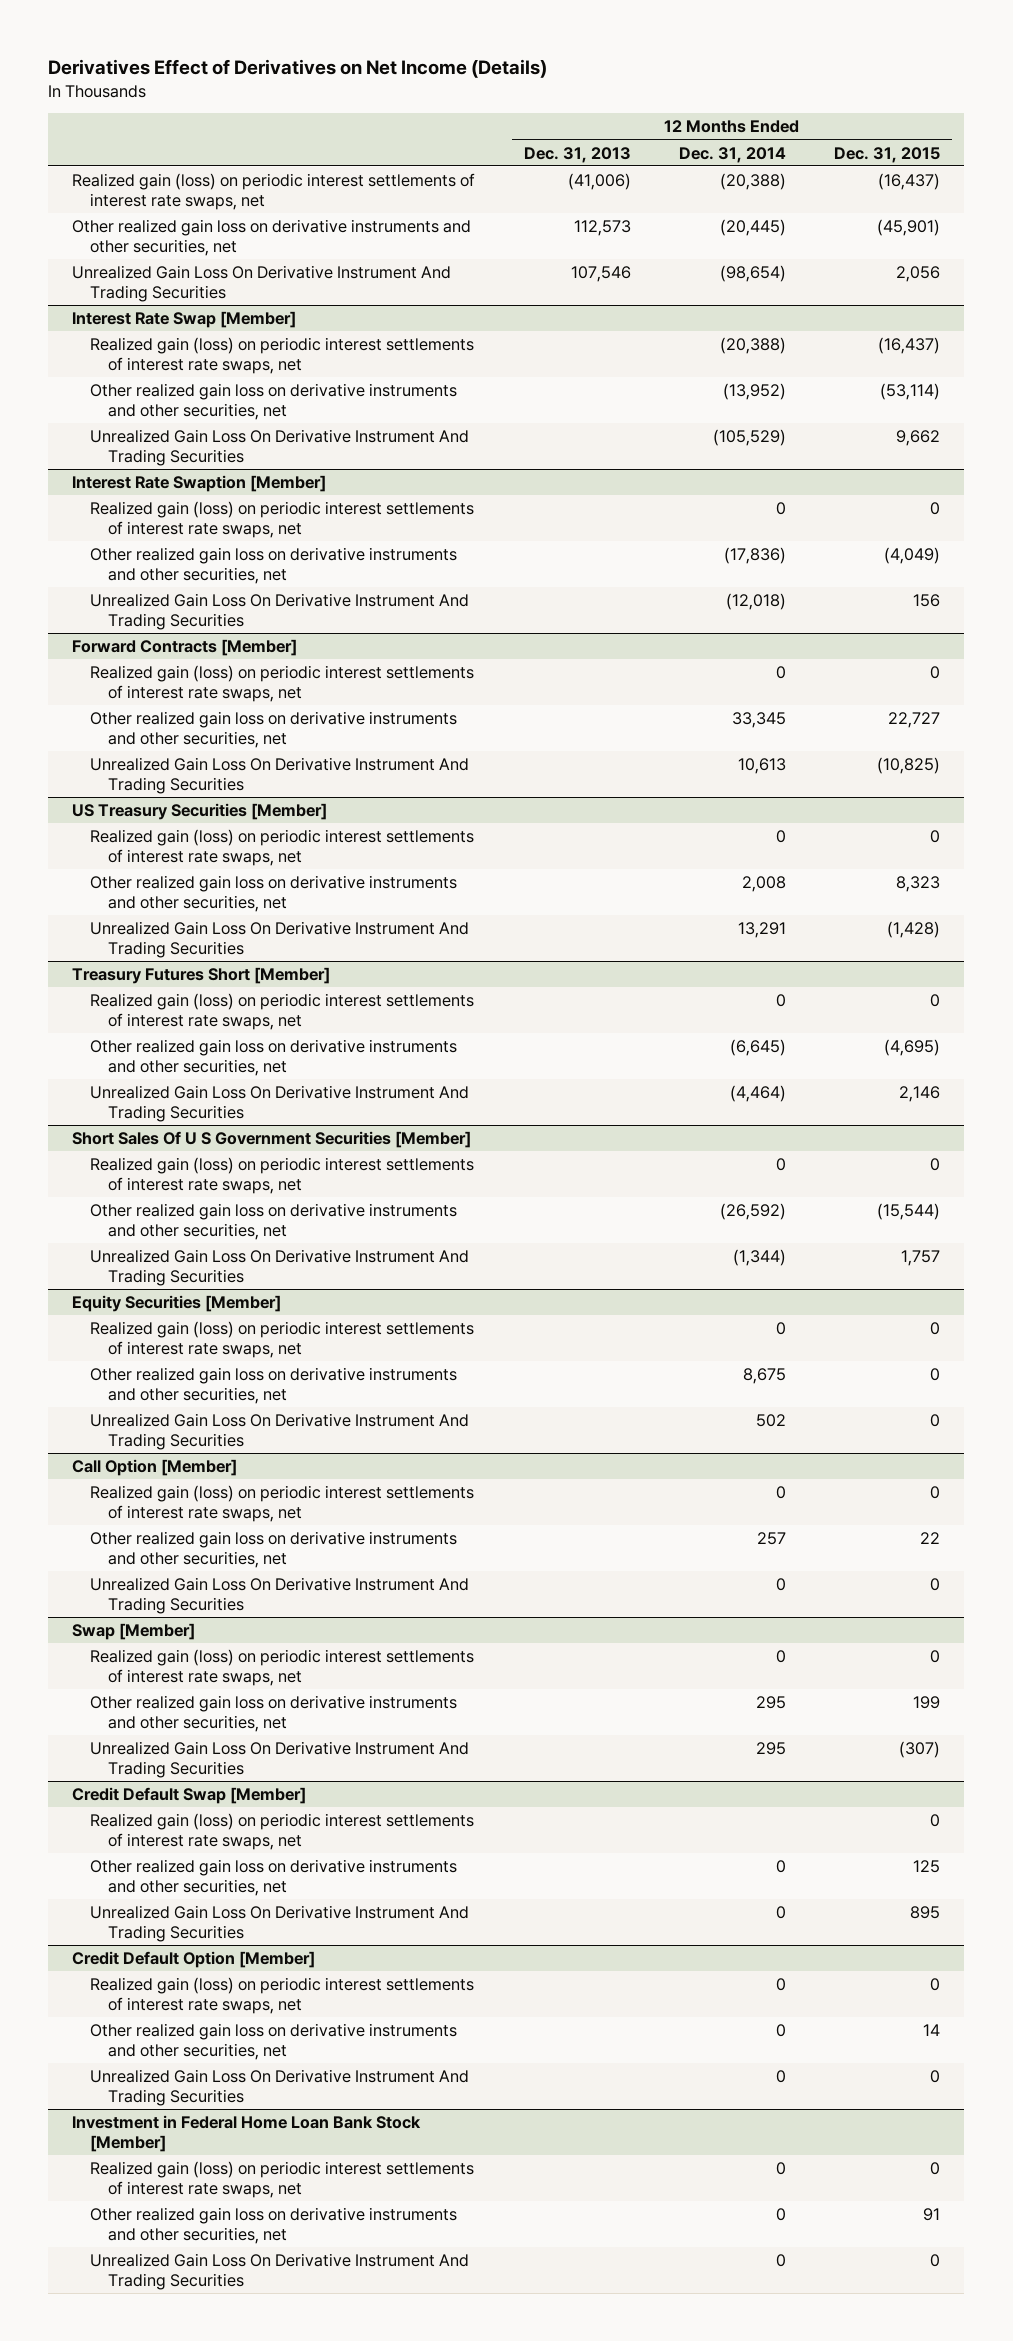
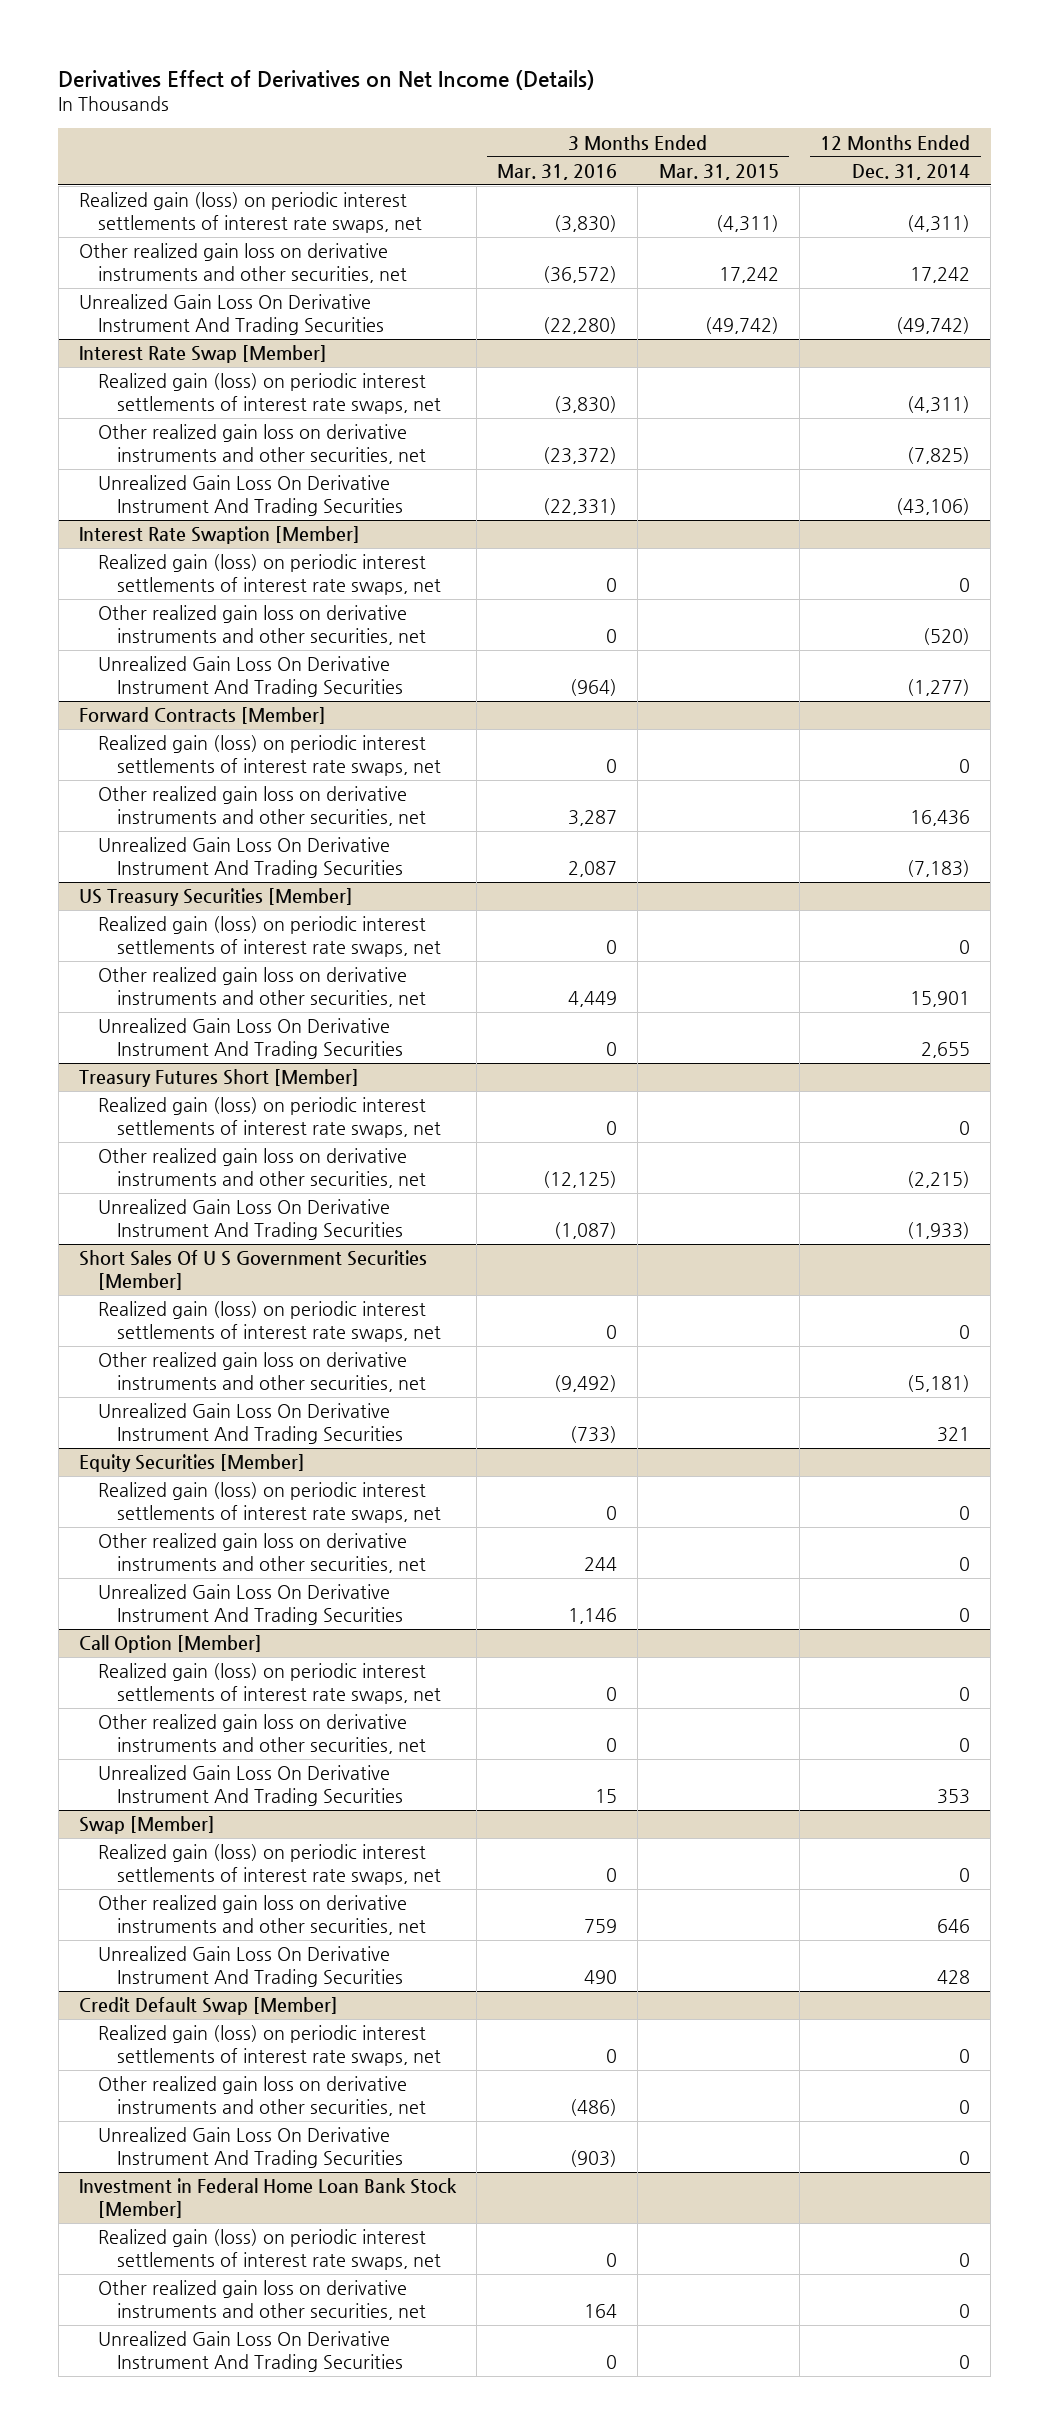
- | 12 Months Ended Dec. 31, 2013 | 12 Months Ended Dec. 31, 2014 | 12 Months Ended Dec. 31, 2015
+ | 3 Months Ended Mar. 31, 2016 | 3 Months Ended Mar. 31, 2015 | 12 Months Ended Dec. 31, 2014
- Realized gain (loss) on periodic interest settlements of interest rate swaps, net | (41,006) | (20,388) | (16,437)
- Other realized gain loss on derivative instruments and other securities, net | 112,573 | (20,445) | (45,901)
- Unrealized Gain Loss On Derivative Instrument And Trading Securities | 107,546 | (98,654) | 2,056
+ Realized gain (loss) on periodic interest settlements of interest rate swaps, net | (3,830) | (4,311) | (4,311)
+ Other realized gain loss on derivative instruments and other securities, net | (36,572) | 17,242 | 17,242
+ Unrealized Gain Loss On Derivative Instrument And Trading Securities | (22,280) | (49,742) | (49,742)
@ Interest Rate Swap [Member]
- Realized gain (loss) on periodic interest settlements of interest rate swaps, net | | (20,388) | (16,437)
- Other realized gain loss on derivative instruments and other securities, net | | (13,952) | (53,114)
- Unrealized Gain Loss On Derivative Instrument And Trading Securities | | (105,529) | 9,662
+ Realized gain (loss) on periodic interest settlements of interest rate swaps, net | (3,830) | | (4,311)
+ Other realized gain loss on derivative instruments and other securities, net | (23,372) | | (7,825)
+ Unrealized Gain Loss On Derivative Instrument And Trading Securities | (22,331) | | (43,106)
@ Interest Rate Swaption [Member]
- Other realized gain loss on derivative instruments and other securities, net | | (17,836) | (4,049)
- Unrealized Gain Loss On Derivative Instrument And Trading Securities | | (12,018) | 156
+ Other realized gain loss on derivative instruments and other securities, net | 0 | | (520)
+ Unrealized Gain Loss On Derivative Instrument And Trading Securities | (964) | | (1,277)
@ Forward Contracts [Member]
- Other realized gain loss on derivative instruments and other securities, net | | 33,345 | 22,727
- Unrealized Gain Loss On Derivative Instrument And Trading Securities | | 10,613 | (10,825)
+ Other realized gain loss on derivative instruments and other securities, net | 3,287 | | 16,436
+ Unrealized Gain Loss On Derivative Instrument And Trading Securities | 2,087 | | (7,183)
@ US Treasury Securities [Member]
- Other realized gain loss on derivative instruments and other securities, net | | 2,008 | 8,323
- Unrealized Gain Loss On Derivative Instrument And Trading Securities | | 13,291 | (1,428)
+ Other realized gain loss on derivative instruments and other securities, net | 4,449 | | 15,901
+ Unrealized Gain Loss On Derivative Instrument And Trading Securities | 0 | | 2,655
@ Treasury Futures Short [Member]
- Other realized gain loss on derivative instruments and other securities, net | | (6,645) | (4,695)
- Unrealized Gain Loss On Derivative Instrument And Trading Securities | | (4,464) | 2,146
+ Other realized gain loss on derivative instruments and other securities, net | (12,125) | | (2,215)
+ Unrealized Gain Loss On Derivative Instrument And Trading Securities | (1,087) | | (1,933)
@ Short Sales Of U S Government Securities [Member]
- Other realized gain loss on derivative instruments and other securities, net | | (26,592) | (15,544)
- Unrealized Gain Loss On Derivative Instrument And Trading Securities | | (1,344) | 1,757
+ Other realized gain loss on derivative instruments and other securities, net | (9,492) | | (5,181)
+ Unrealized Gain Loss On Derivative Instrument And Trading Securities | (733) | | 321
@ Equity Securities [Member]
- Other realized gain loss on derivative instruments and other securities, net | | 8,675 | 0
- Unrealized Gain Loss On Derivative Instrument And Trading Securities | | 502 | 0
+ Other realized gain loss on derivative instruments and other securities, net | 244 | | 0
+ Unrealized Gain Loss On Derivative Instrument And Trading Securities | 1,146 | | 0
@ Call Option [Member]
- Other realized gain loss on derivative instruments and other securities, net | | 257 | 22
- Unrealized Gain Loss On Derivative Instrument And Trading Securities | | 0 | 0
+ Other realized gain loss on derivative instruments and other securities, net | 0 | | 0
+ Unrealized Gain Loss On Derivative Instrument And Trading Securities | 15 | | 353
@ Swap [Member]
- Other realized gain loss on derivative instruments and other securities, net | | 295 | 199
- Unrealized Gain Loss On Derivative Instrument And Trading Securities | | 295 | (307)
+ Other realized gain loss on derivative instruments and other securities, net | 759 | | 646
+ Unrealized Gain Loss On Derivative Instrument And Trading Securities | 490 | | 428
@ Credit Default Swap [Member]
- Realized gain (loss) on periodic interest settlements of interest rate swaps, net | | | 0
- Other realized gain loss on derivative instruments and other securities, net | | 0 | 125
- Unrealized Gain Loss On Derivative Instrument And Trading Securities | | 0 | 895
- Credit Default Option [Member]

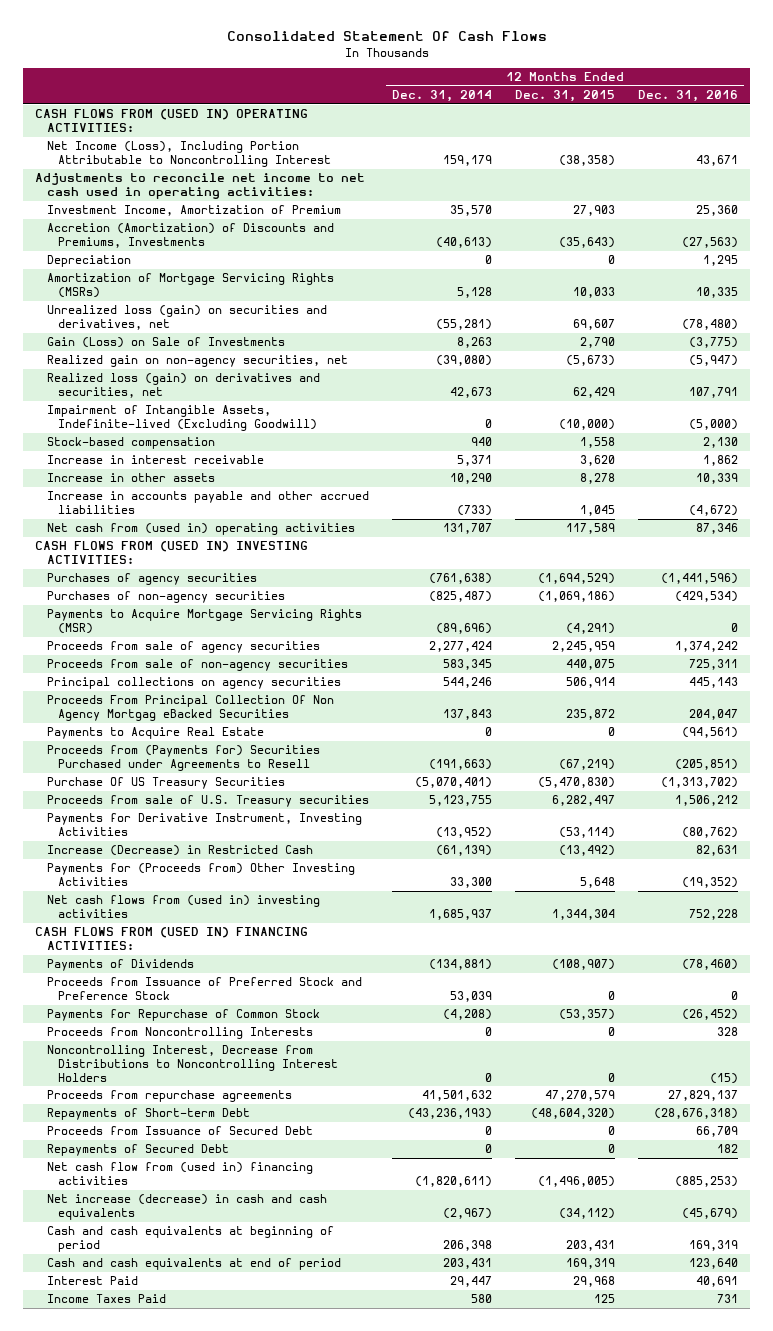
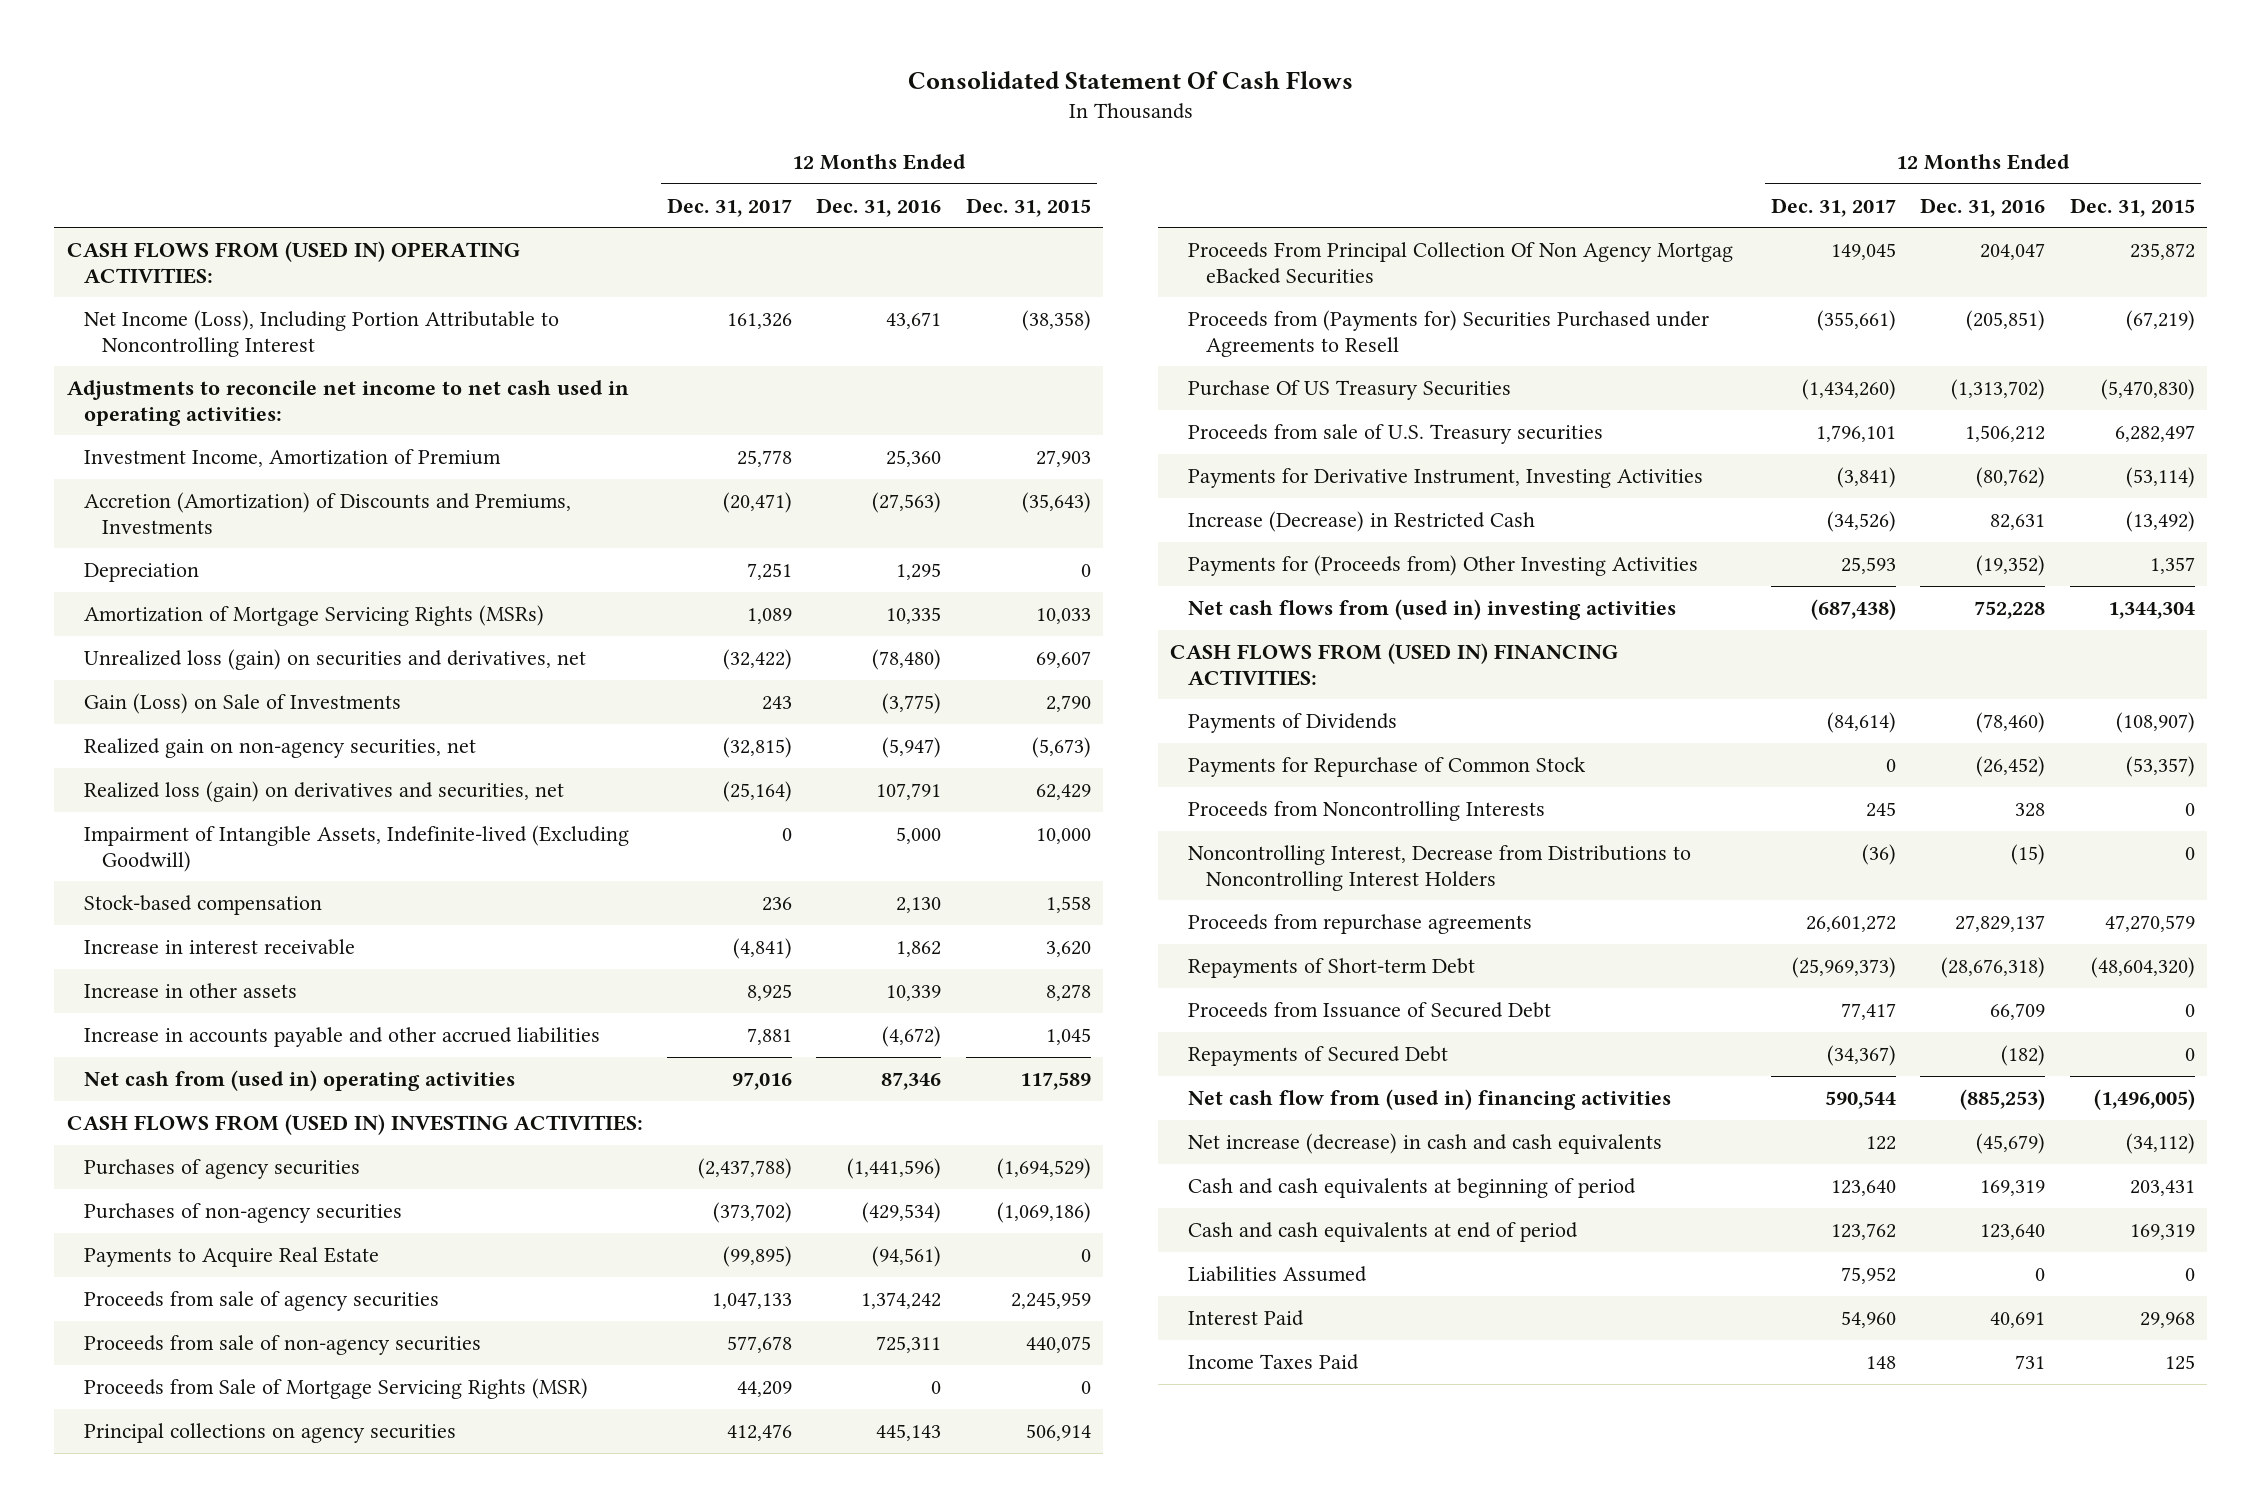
- | 12 Months Ended Dec. 31, 2014 | 12 Months Ended Dec. 31, 2015 | 12 Months Ended Dec. 31, 2016
+ | 12 Months Ended Dec. 31, 2017 | 12 Months Ended Dec. 31, 2016 | 12 Months Ended Dec. 31, 2015
- Impairment of Intangible Assets, Indefinite-lived (Excluding Goodwill) | 0 | (10,000) | (5,000)
+ Impairment of Intangible Assets, Indefinite-lived (Excluding Goodwill) | 0 | 5,000 | 10,000
- Payments to Acquire Mortgage Servicing Rights (MSR) | (89,696) | (4,291) | 0
moved up: Payments to Acquire Real Estate | (99,895) | (94,561) | 0
+ Proceeds from Sale of Mortgage Servicing Rights (MSR) | 44,209 | 0 | 0
- Payments for (Proceeds from) Other Investing Activities | 33,300 | 5,648 | (19,352)
+ Payments for (Proceeds from) Other Investing Activities | 25,593 | (19,352) | 1,357
- Proceeds from Issuance of Preferred Stock and Preference Stock | 53,039 | 0 | 0
- Repayments of Secured Debt | 0 | 0 | 182
+ Repayments of Secured Debt | (34,367) | (182) | 0
+ Liabilities Assumed | 75,952 | 0 | 0

